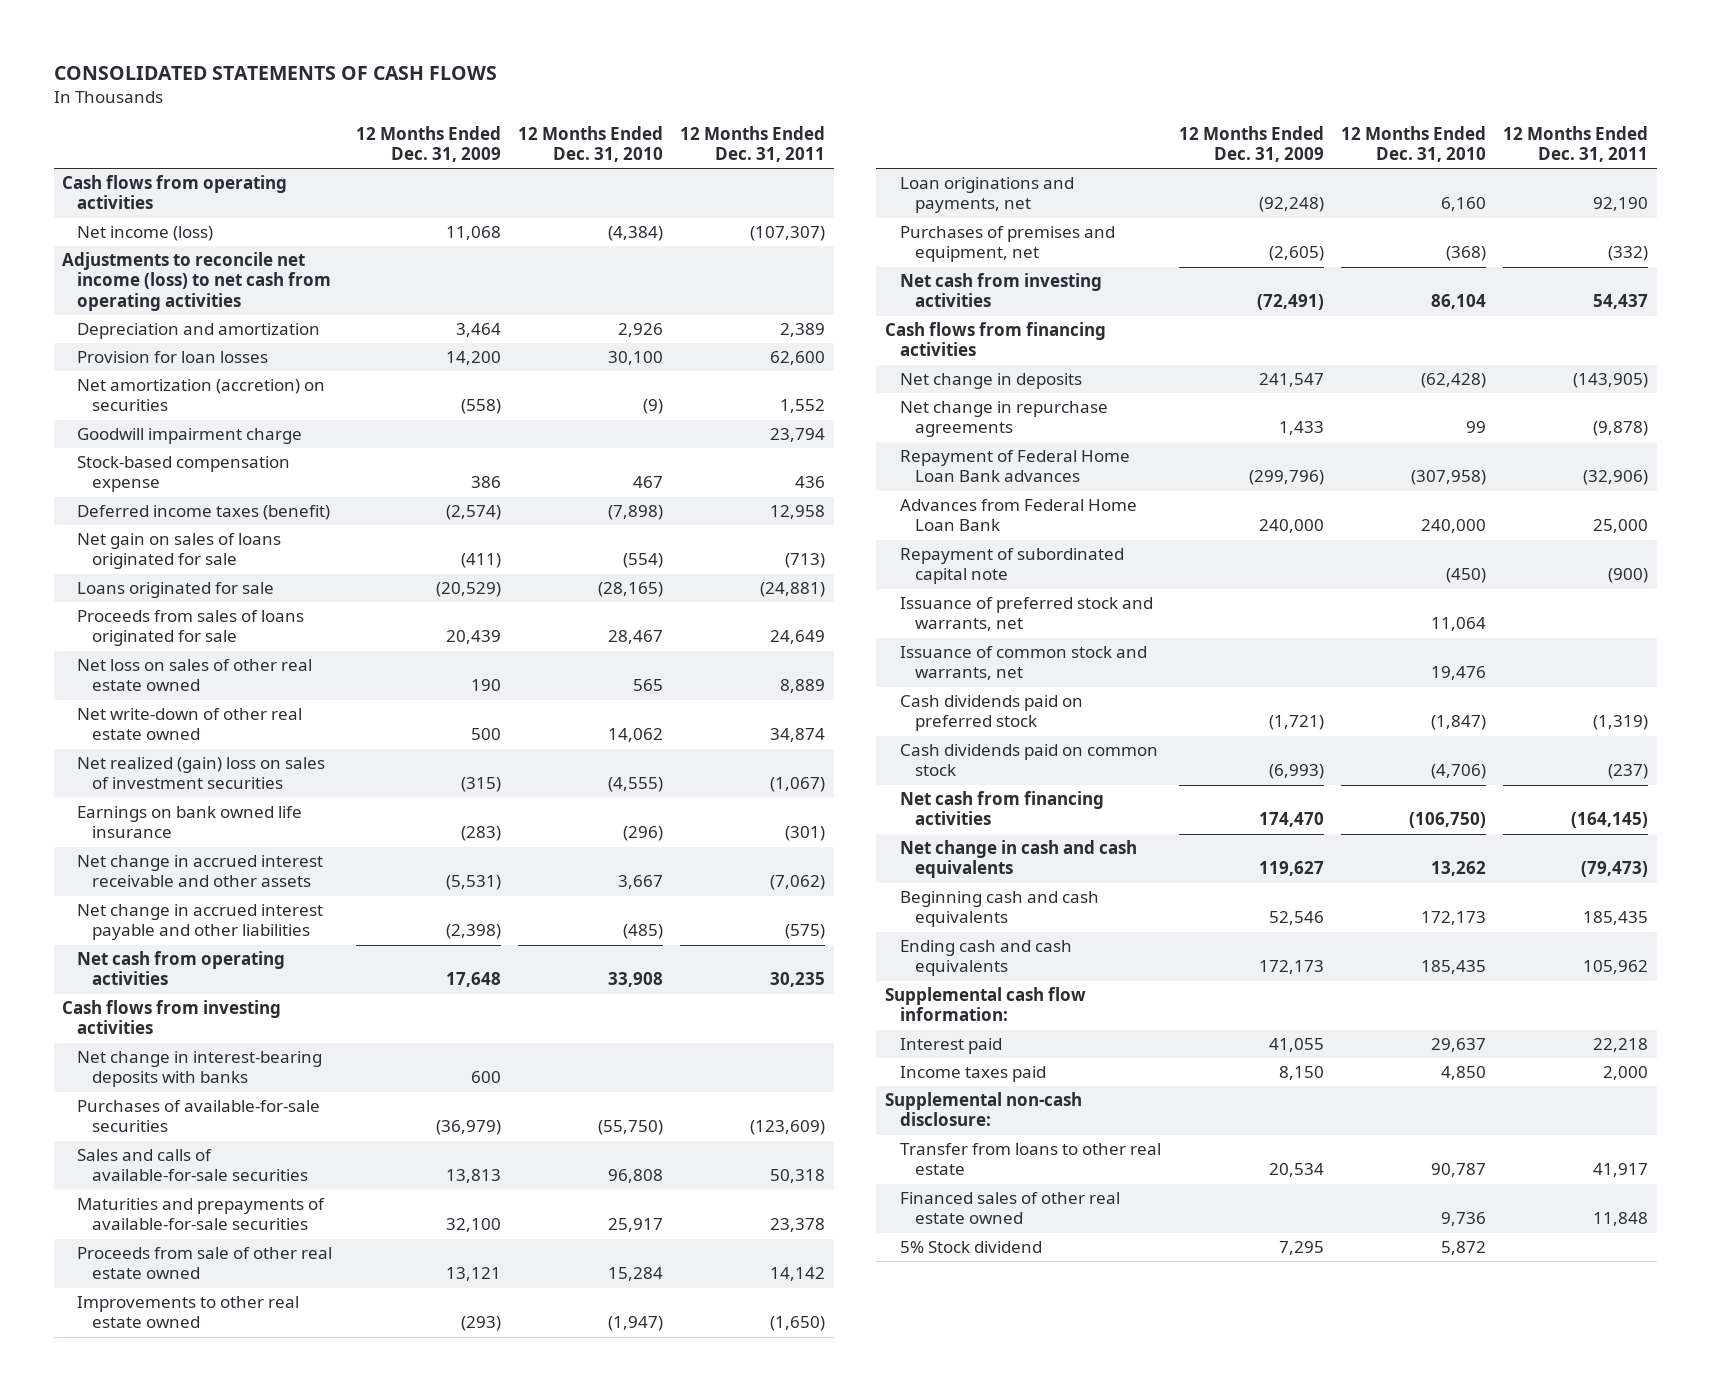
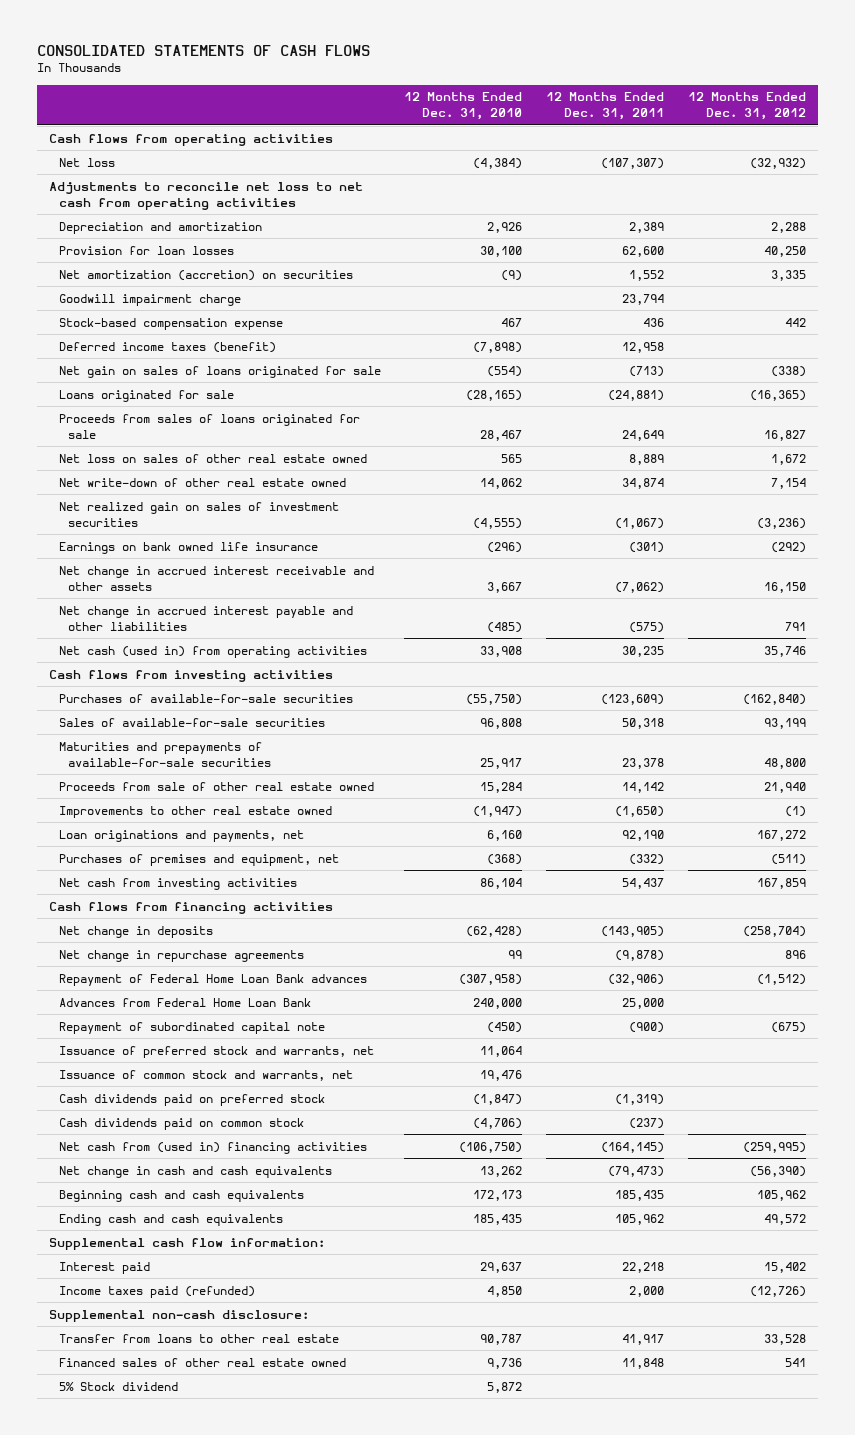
- | 12 Months Ended Dec. 31, 2009 | 12 Months Ended Dec. 31, 2010 | 12 Months Ended Dec. 31, 2011
+ | 12 Months Ended Dec. 31, 2010 | 12 Months Ended Dec. 31, 2011 | 12 Months Ended Dec. 31, 2012
- Net income (loss) | 11,068 | (4,384) | (107,307)
- Adjustments to reconcile net income (loss) to net cash from operating activities
+ Net loss | (4,384) | (107,307) | (32,932)
+ Adjustments to reconcile net loss to net cash from operating activities
- Net realized (gain) loss on sales of investment securities | (315) | (4,555) | (1,067)
+ Net realized gain on sales of investment securities | (4,555) | (1,067) | (3,236)
- Net cash from operating activities | 17,648 | 33,908 | 30,235
+ Net cash (used in) from operating activities | 33,908 | 30,235 | 35,746
- Net change in interest-bearing deposits with banks | 600 | |
- Sales and calls of available-for-sale securities | 13,813 | 96,808 | 50,318
+ Sales of available-for-sale securities | 96,808 | 50,318 | 93,199
- Net cash from financing activities | 174,470 | (106,750) | (164,145)
+ Net cash from (used in) financing activities | (106,750) | (164,145) | (259,995)
- Income taxes paid | 8,150 | 4,850 | 2,000
+ Income taxes paid (refunded) | 4,850 | 2,000 | (12,726)

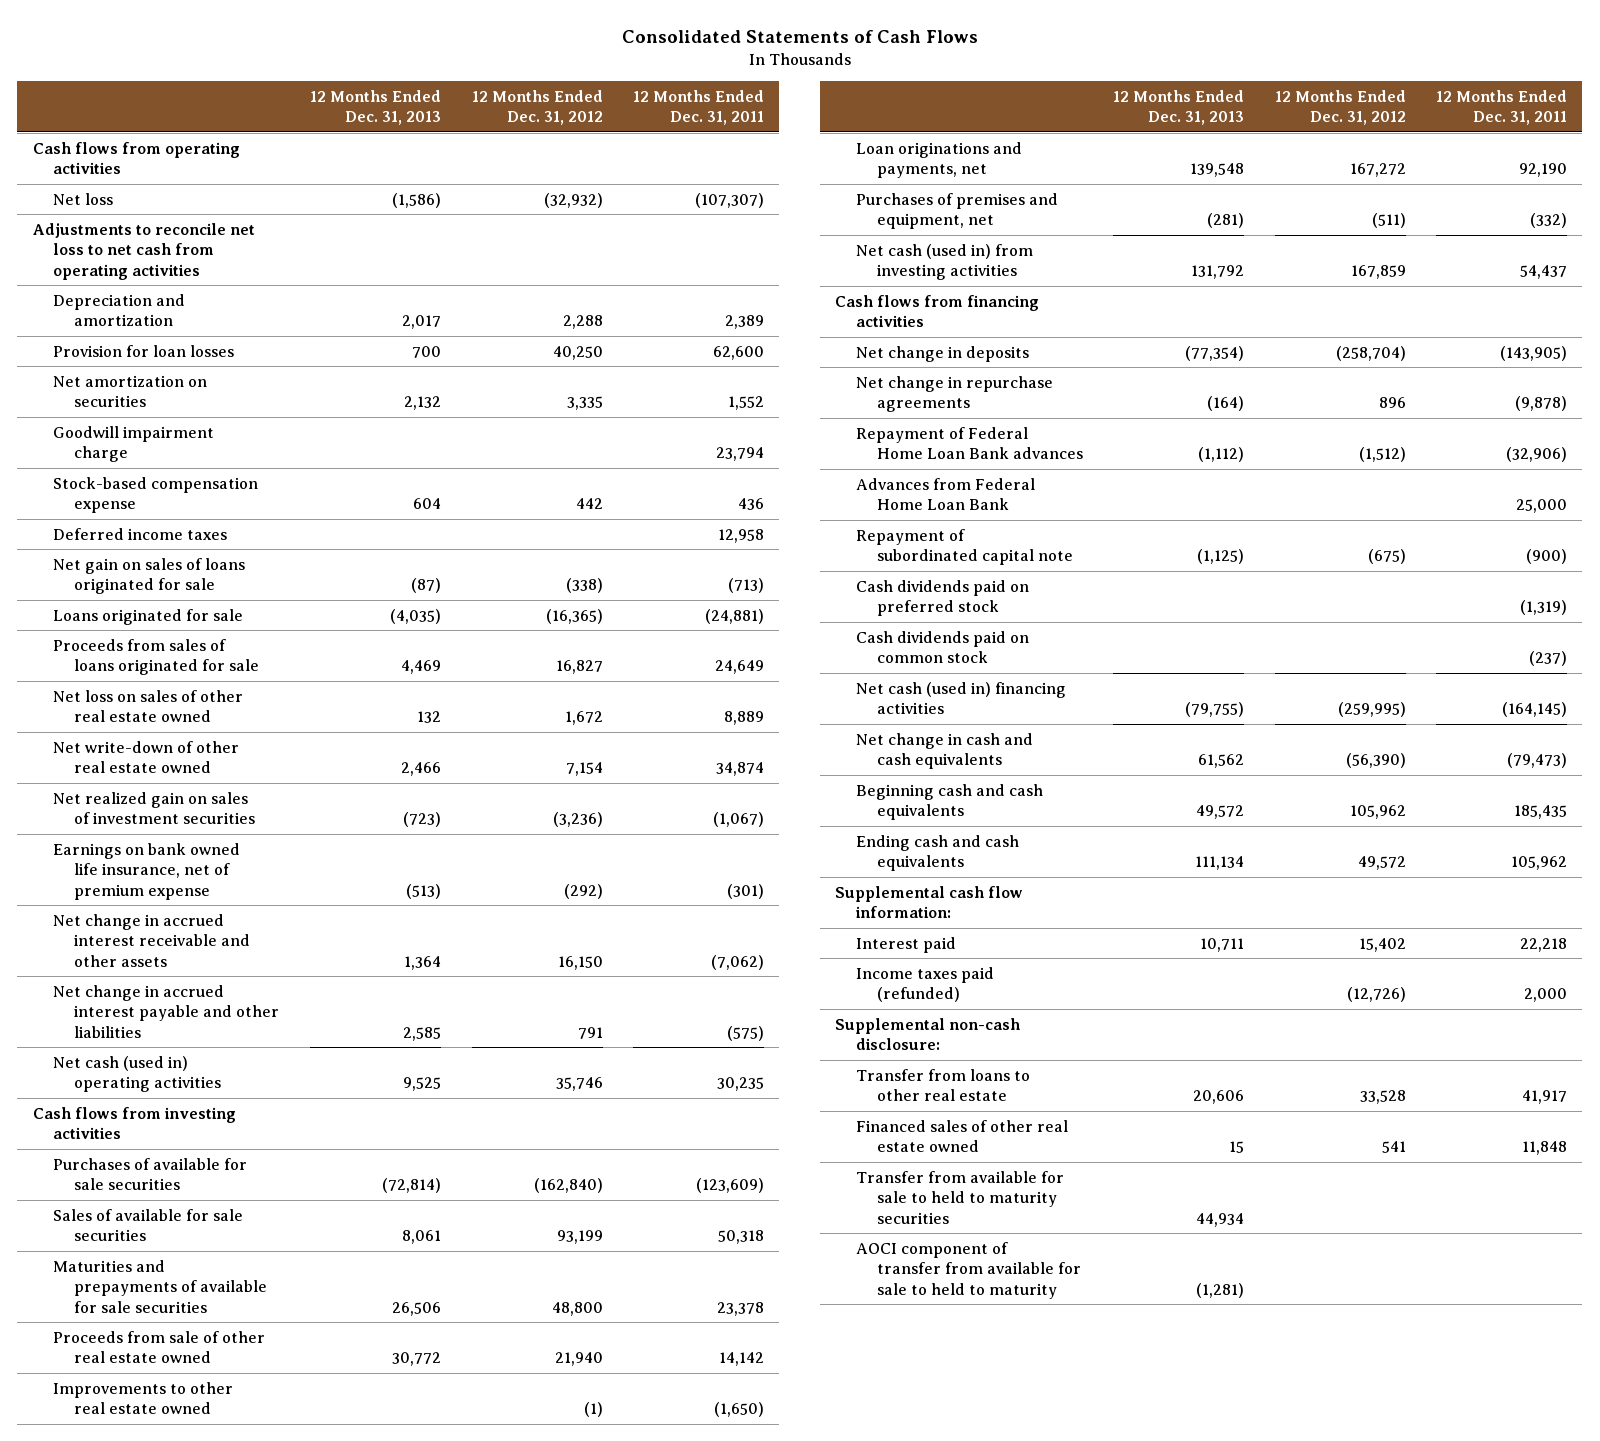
- CONSOLIDATED STATEMENTS OF CASH FLOWS
+ Consolidated Statements of Cash Flows
- | 12 Months Ended Dec. 31, 2010 | 12 Months Ended Dec. 31, 2011 | 12 Months Ended Dec. 31, 2012
+ | 12 Months Ended Dec. 31, 2013 | 12 Months Ended Dec. 31, 2012 | 12 Months Ended Dec. 31, 2011
- Net amortization (accretion) on securities | (9) | 1,552 | 3,335
+ Net amortization on securities | 2,132 | 3,335 | 1,552
- Deferred income taxes (benefit) | (7,898) | 12,958 |
+ Deferred income taxes | | | 12,958
- Earnings on bank owned life insurance | (296) | (301) | (292)
+ Earnings on bank owned life insurance, net of premium expense | (513) | (292) | (301)
- Net cash (used in) from operating activities | 33,908 | 30,235 | 35,746
+ Net cash (used in) operating activities | 9,525 | 35,746 | 30,235
- Purchases of available-for-sale securities | (55,750) | (123,609) | (162,840)
- Sales of available-for-sale securities | 96,808 | 50,318 | 93,199
- Maturities and prepayments of available-for-sale securities | 25,917 | 23,378 | 48,800
+ Purchases of available for sale securities | (72,814) | (162,840) | (123,609)
+ Sales of available for sale securities | 8,061 | 93,199 | 50,318
+ Maturities and prepayments of available for sale securities | 26,506 | 48,800 | 23,378
- Net cash from investing activities | 86,104 | 54,437 | 167,859
+ Net cash (used in) from investing activities | 131,792 | 167,859 | 54,437
- Issuance of preferred stock and warrants, net | 11,064 | |
- Issuance of common stock and warrants, net | 19,476 | |
- Net cash from (used in) financing activities | (106,750) | (164,145) | (259,995)
+ Net cash (used in) financing activities | (79,755) | (259,995) | (164,145)
- 5% Stock dividend | 5,872 | |
+ Transfer from available for sale to held to maturity securities | 44,934 | |
+ AOCI component of transfer from available for sale to held to maturity | (1,281) | |

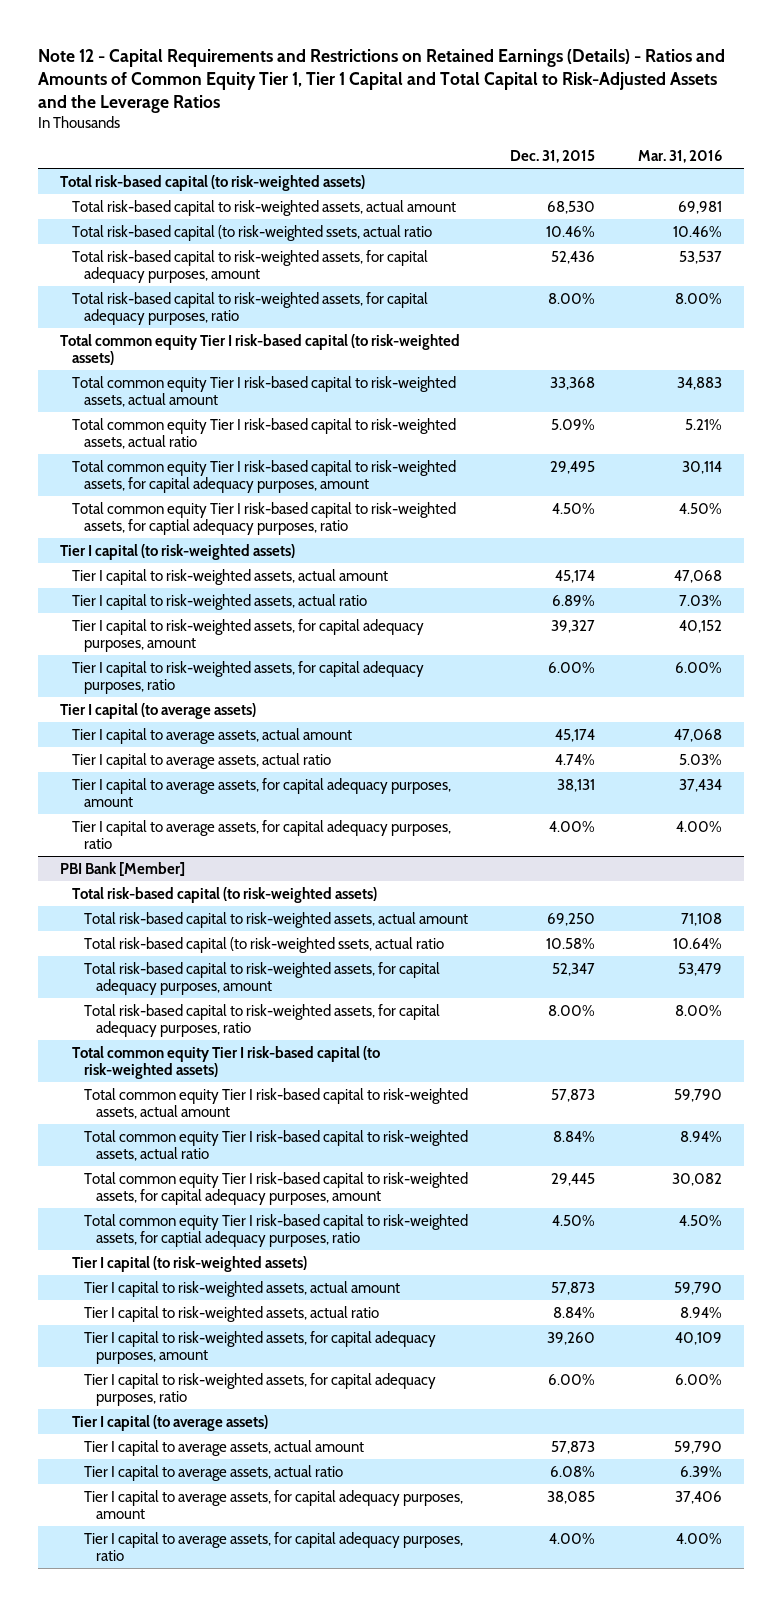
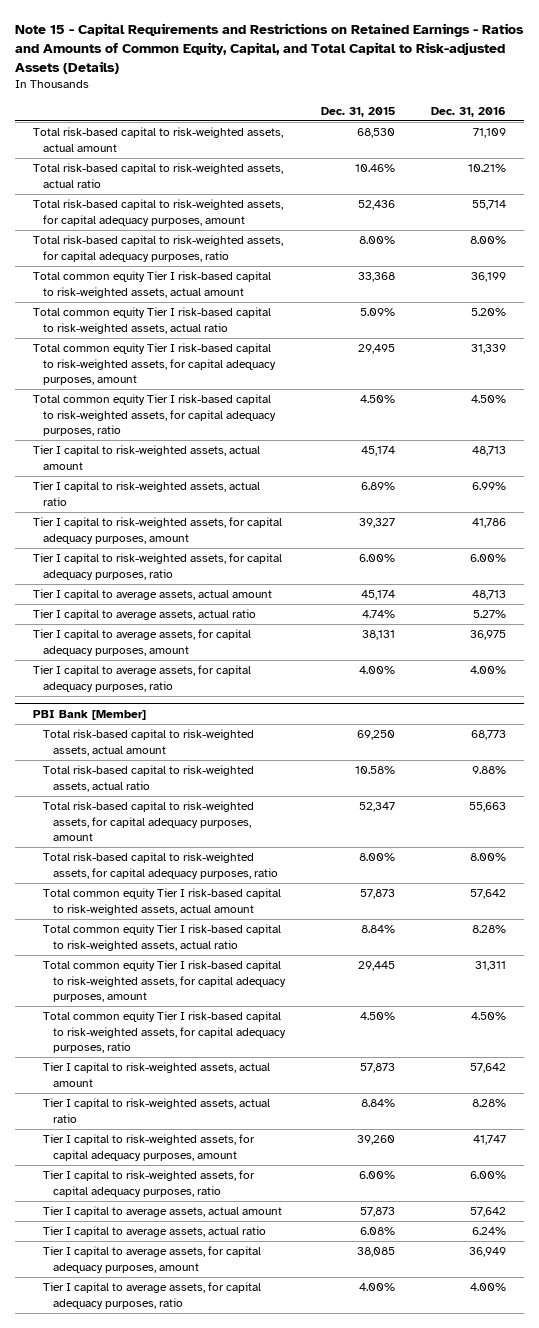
- Note 12 - Capital Requirements and Restrictions on Retained Earnings (Details) - Ratios and Amounts of Common Equity Tier 1, Tier 1 Capital and Total Capital to Risk-Adjusted Assets and the Leverage Ratios
+ Note 15 - Capital Requirements and Restrictions on Retained Earnings - Ratios and Amounts of Common Equity, Capital, and Total Capital to Risk-adjusted Assets (Details)
- | Dec. 31, 2015 | Mar. 31, 2016
+ | Dec. 31, 2015 | Dec. 31, 2016
- Total risk-based capital (to risk-weighted assets)
- Total risk-based capital (to risk-weighted ssets, actual ratio | 10.46% | 10.46%
+ Total risk-based capital to risk-weighted assets, actual ratio | 10.46% | 10.21%
- Total common equity Tier I risk-based capital (to risk-weighted assets)
- Total common equity Tier I risk-based capital to risk-weighted assets, for captial adequacy purposes, ratio | 4.50% | 4.50%
- Tier I capital (to risk-weighted assets)
+ Total common equity Tier I risk-based capital to risk-weighted assets, for capital adequacy purposes, ratio | 4.50% | 4.50%
- Tier I capital (to average assets)
@ PBI Bank [Member]
- Total risk-based capital (to risk-weighted assets)
- Total risk-based capital (to risk-weighted ssets, actual ratio | 10.58% | 10.64%
+ Total risk-based capital to risk-weighted assets, actual ratio | 10.58% | 9.88%
- Total common equity Tier I risk-based capital (to risk-weighted assets)
- Total common equity Tier I risk-based capital to risk-weighted assets, for captial adequacy purposes, ratio | 4.50% | 4.50%
- Tier I capital (to risk-weighted assets)
+ Total common equity Tier I risk-based capital to risk-weighted assets, for capital adequacy purposes, ratio | 4.50% | 4.50%
- Tier I capital (to average assets)

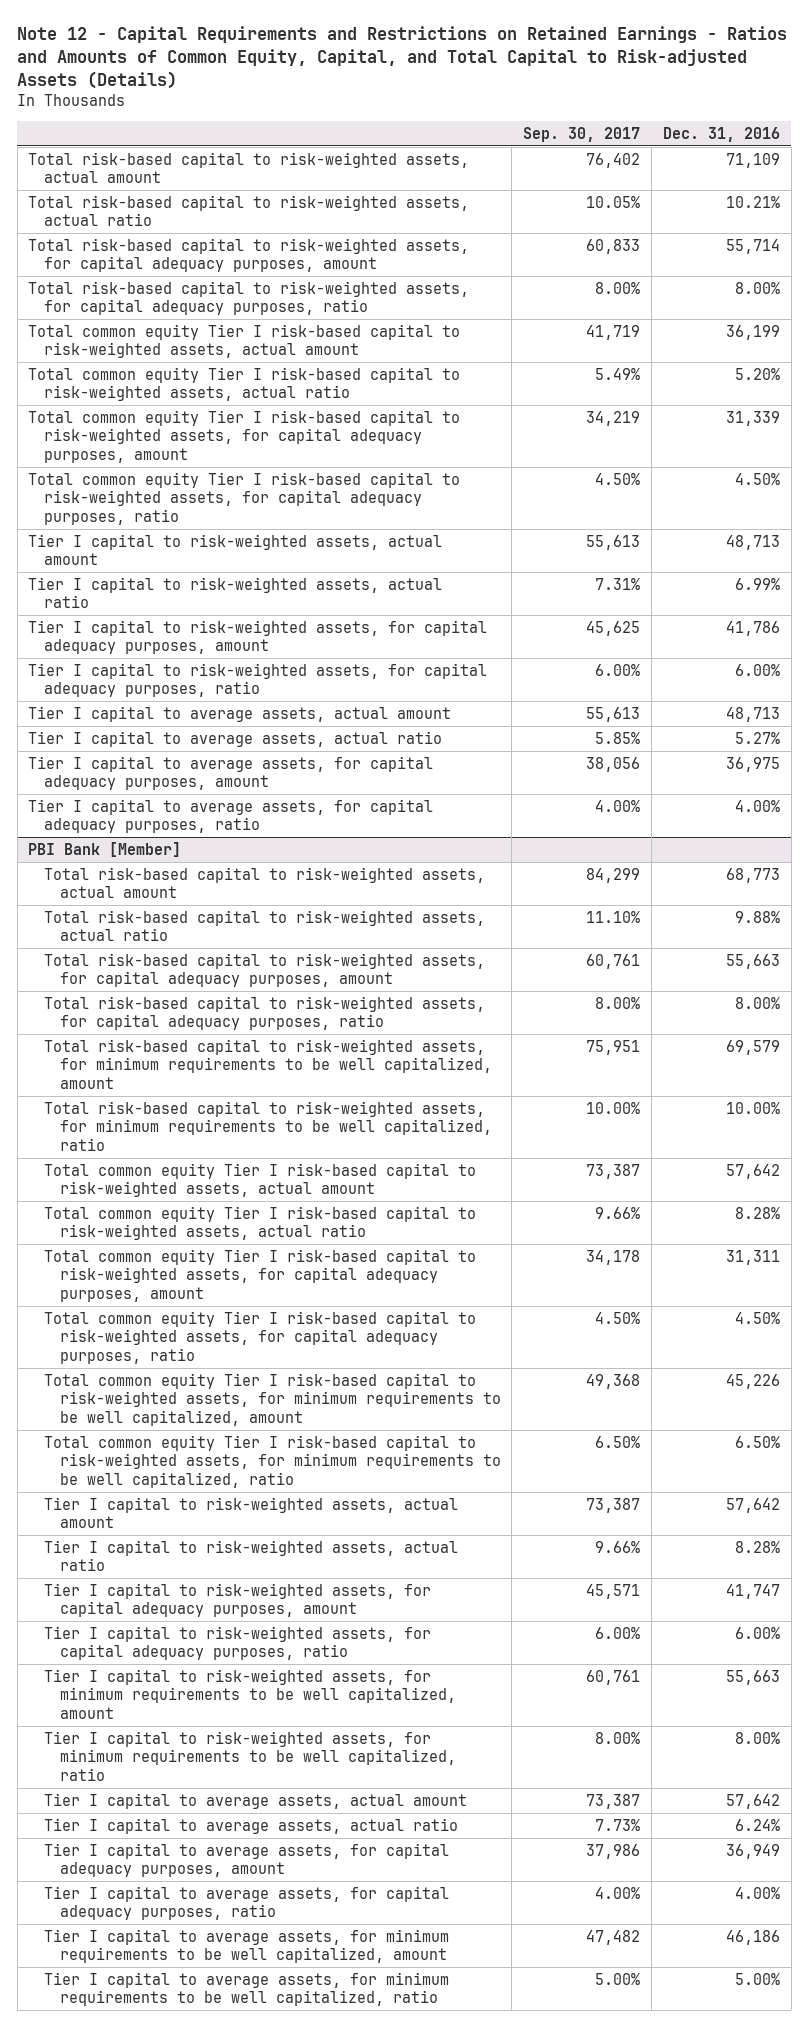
- Note 15 - Capital Requirements and Restrictions on Retained Earnings - Ratios and Amounts of Common Equity, Capital, and Total Capital to Risk-adjusted Assets (Details)
+ Note 12 - Capital Requirements and Restrictions on Retained Earnings - Ratios and Amounts of Common Equity, Capital, and Total Capital to Risk-adjusted Assets (Details)
- | Dec. 31, 2015 | Dec. 31, 2016
+ | Sep. 30, 2017 | Dec. 31, 2016
@ PBI Bank [Member]
+ Total risk-based capital to risk-weighted assets, for minimum requirements to be well capitalized, amount | 75,951 | 69,579
+ Total risk-based capital to risk-weighted assets, for minimum requirements to be well capitalized, ratio | 10.00% | 10.00%
+ Total common equity Tier I risk-based capital to risk-weighted assets, for minimum requirements to be well capitalized, amount | 49,368 | 45,226
+ Total common equity Tier I risk-based capital to risk-weighted assets, for minimum requirements to be well capitalized, ratio | 6.50% | 6.50%
+ Tier I capital to risk-weighted assets, for minimum requirements to be well capitalized, amount | 60,761 | 55,663
+ Tier I capital to risk-weighted assets, for minimum requirements to be well capitalized, ratio | 8.00% | 8.00%
+ Tier I capital to average assets, for minimum requirements to be well capitalized, amount | 47,482 | 46,186
+ Tier I capital to average assets, for minimum requirements to be well capitalized, ratio | 5.00% | 5.00%

